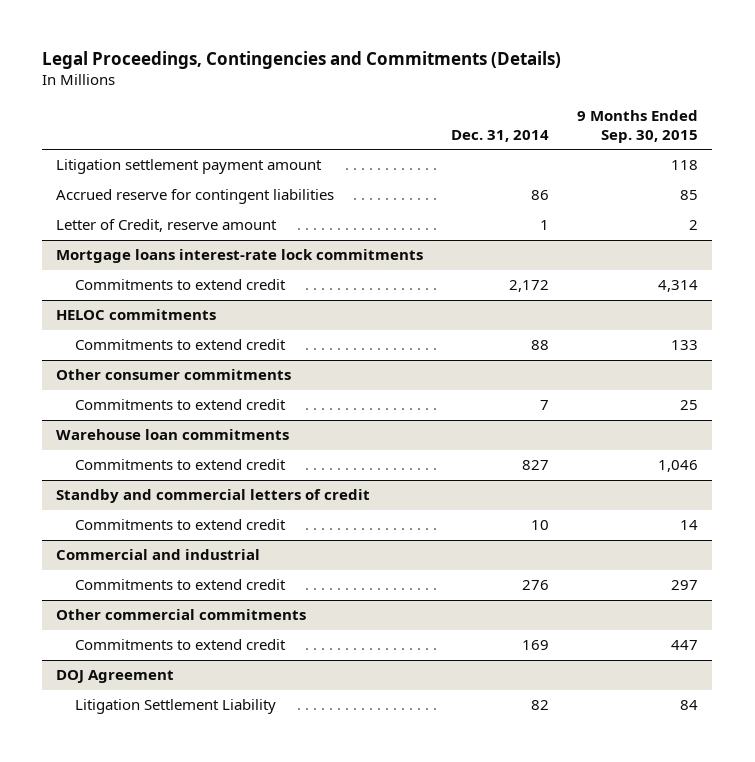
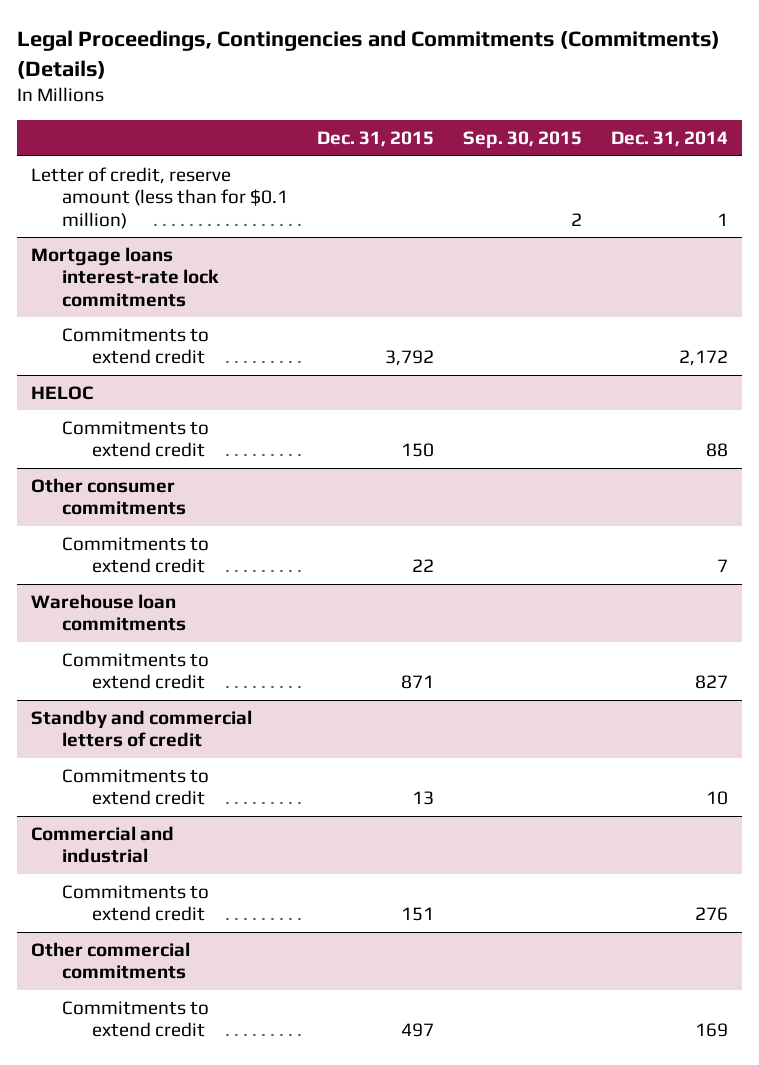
- Legal Proceedings, Contingencies and Commitments (Details)
+ Legal Proceedings, Contingencies and Commitments (Commitments) (Details)
- | Dec. 31, 2014 | 9 Months Ended Sep. 30, 2015
+ | Dec. 31, 2015 | Sep. 30, 2015 | Dec. 31, 2014
- Litigation settlement payment amount | | 118
- Accrued reserve for contingent liabilities | 86 | 85
- Letter of Credit, reserve amount | 1 | 2
+ Letter of credit, reserve amount (less than for $0.1 million) | | 2 | 1
- HELOC commitments
+ HELOC
- DOJ Agreement
- Litigation Settlement Liability | 82 | 84

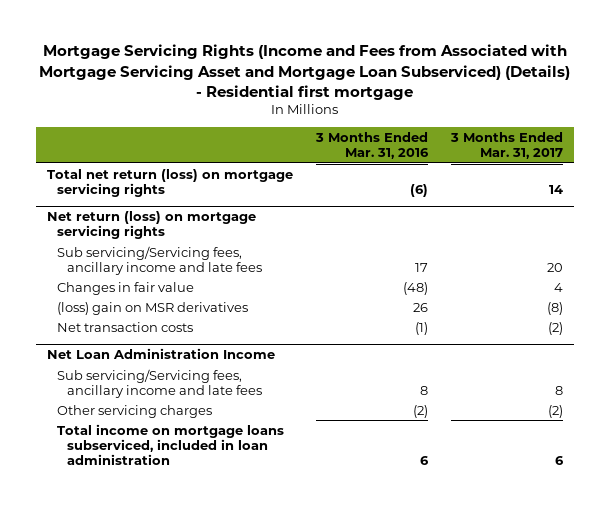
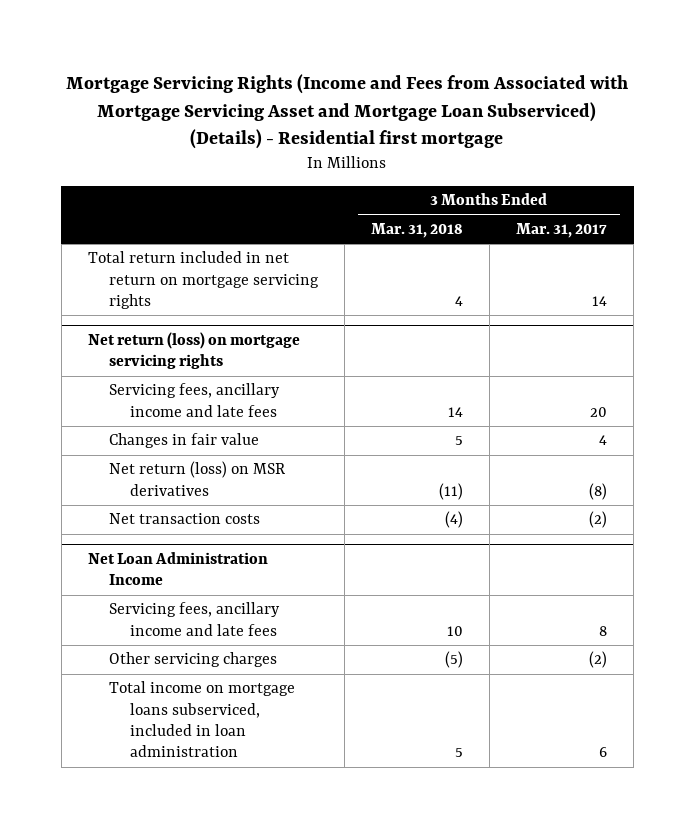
- | 3 Months Ended Mar. 31, 2016 | 3 Months Ended Mar. 31, 2017
+ | 3 Months Ended Mar. 31, 2018 | 3 Months Ended Mar. 31, 2017
- Total net return (loss) on mortgage servicing rights | (6) | 14
+ Total return included in net return on mortgage servicing rights | 4 | 14
@ Net return (loss) on mortgage servicing rights
- Sub servicing/Servicing fees, ancillary income and late fees | 17 | 20
+ Servicing fees, ancillary income and late fees | 14 | 20
- (loss) gain on MSR derivatives | 26 | (8)
+ Net return (loss) on MSR derivatives | (11) | (8)
@ Net Loan Administration Income
- Sub servicing/Servicing fees, ancillary income and late fees | 8 | 8
+ Servicing fees, ancillary income and late fees | 10 | 8

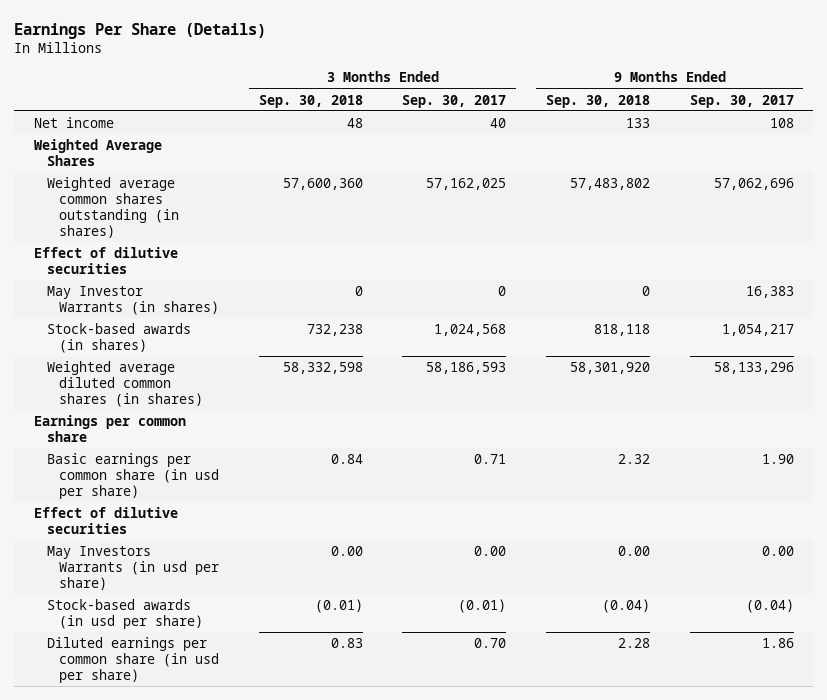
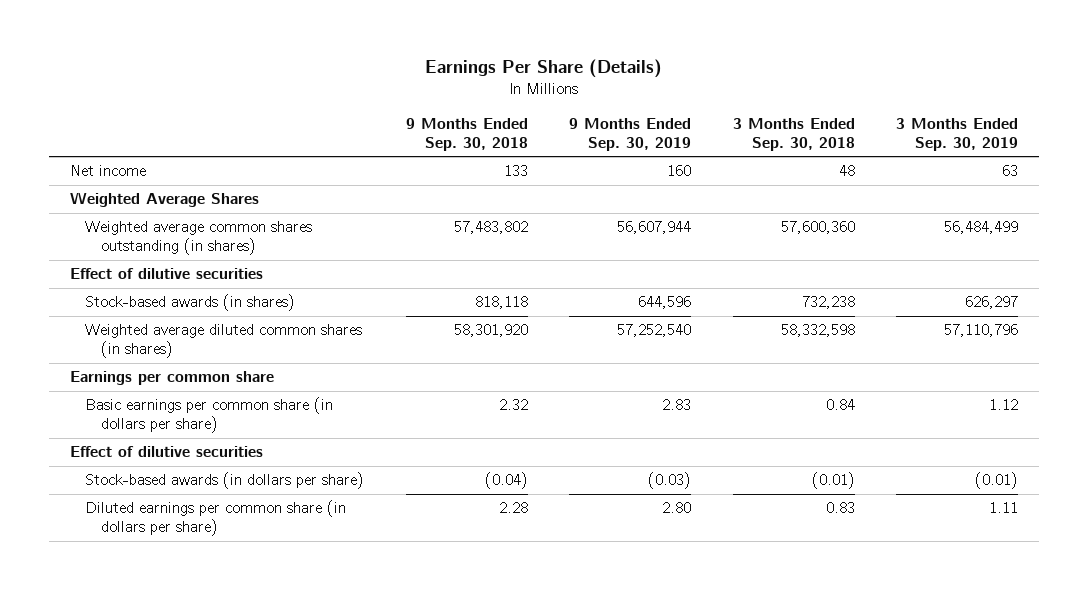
- | 3 Months Ended Sep. 30, 2018 | 3 Months Ended Sep. 30, 2017 | 9 Months Ended Sep. 30, 2018 | 9 Months Ended Sep. 30, 2017
+ | 9 Months Ended Sep. 30, 2018 | 9 Months Ended Sep. 30, 2019 | 3 Months Ended Sep. 30, 2018 | 3 Months Ended Sep. 30, 2019
- May Investor Warrants (in shares) | 0 | 0 | 0 | 16,383
- Basic earnings per common share (in usd per share) | 0.84 | 0.71 | 2.32 | 1.90
+ Basic earnings per common share (in dollars per share) | 2.32 | 2.83 | 0.84 | 1.12
- May Investors Warrants (in usd per share) | 0.00 | 0.00 | 0.00 | 0.00
- Stock-based awards (in usd per share) | (0.01) | (0.01) | (0.04) | (0.04)
- Diluted earnings per common share (in usd per share) | 0.83 | 0.70 | 2.28 | 1.86
+ Stock-based awards (in dollars per share) | (0.04) | (0.03) | (0.01) | (0.01)
+ Diluted earnings per common share (in dollars per share) | 2.28 | 2.80 | 0.83 | 1.11

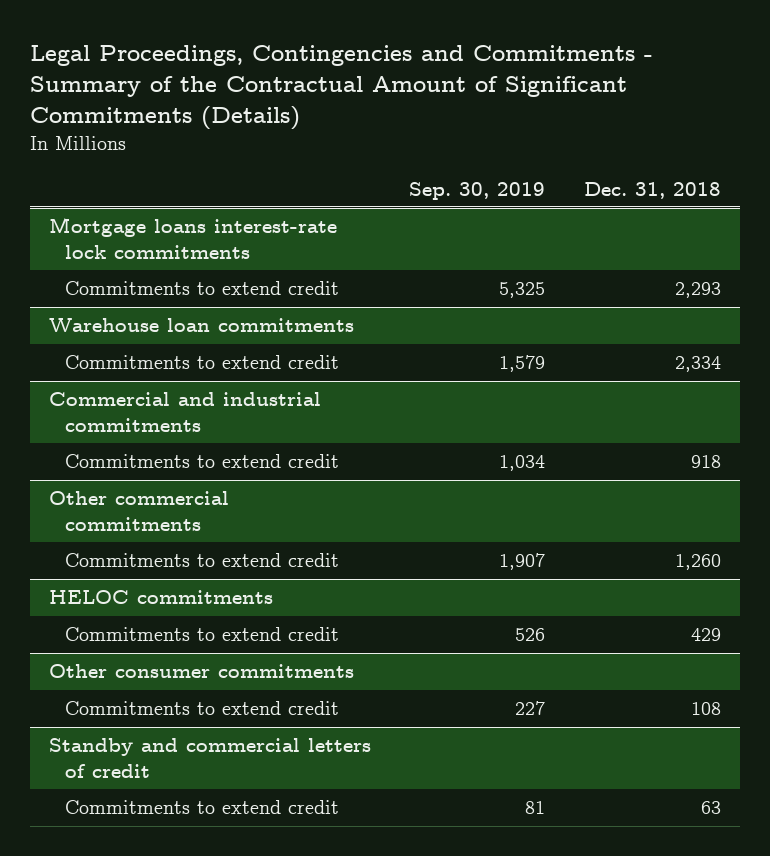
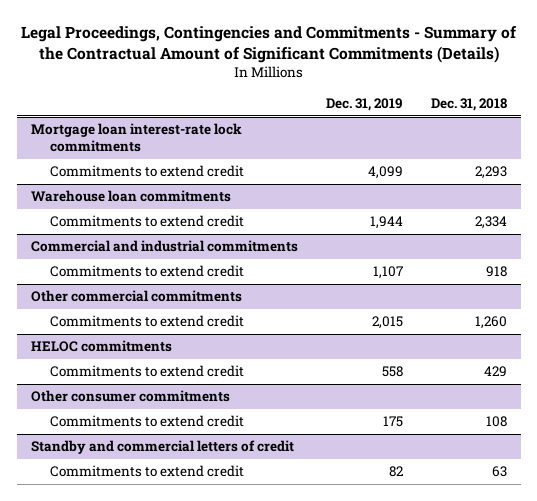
- | Sep. 30, 2019 | Dec. 31, 2018
+ | Dec. 31, 2019 | Dec. 31, 2018
- Mortgage loans interest-rate lock commitments
+ Mortgage loan interest-rate lock commitments

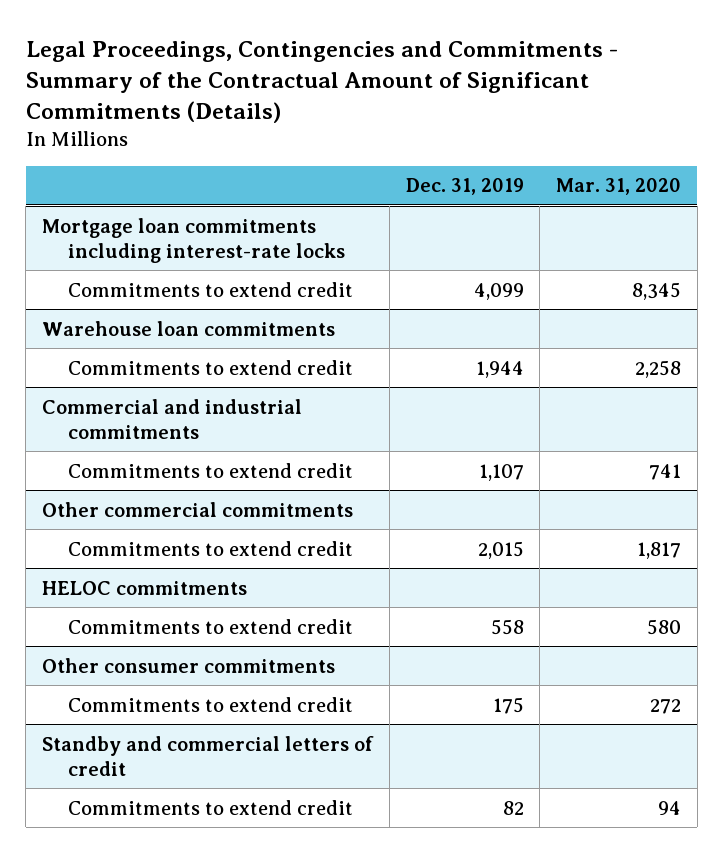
- | Dec. 31, 2019 | Dec. 31, 2018
+ | Dec. 31, 2019 | Mar. 31, 2020
- Mortgage loan interest-rate lock commitments
+ Mortgage loan commitments including interest-rate locks

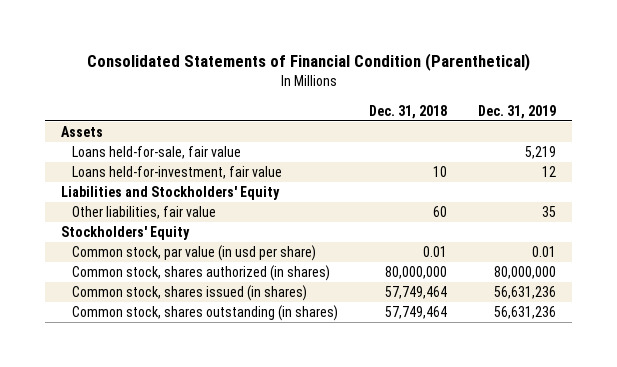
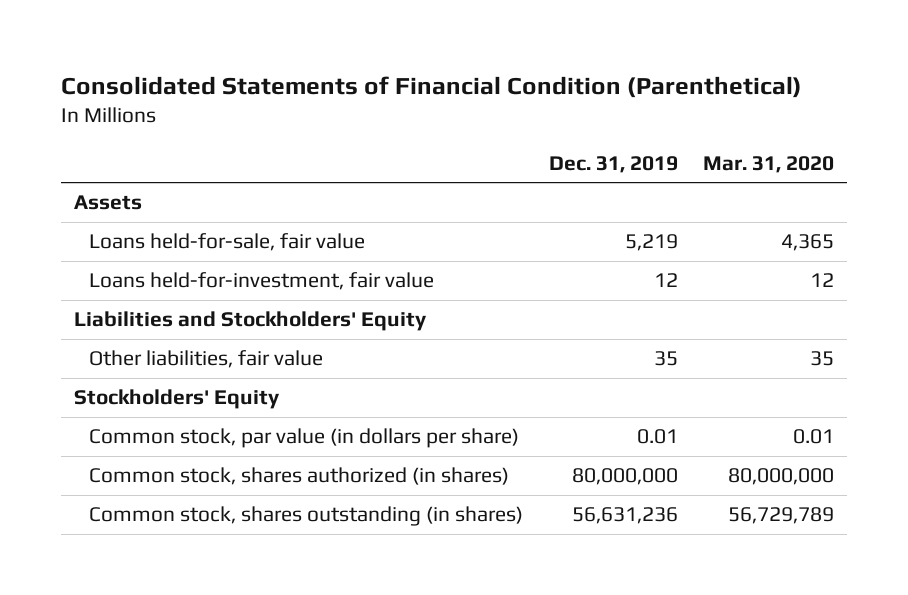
- | Dec. 31, 2018 | Dec. 31, 2019
+ | Dec. 31, 2019 | Mar. 31, 2020
- Common stock, par value (in usd per share) | 0.01 | 0.01
+ Common stock, par value (in dollars per share) | 0.01 | 0.01
- Common stock, shares issued (in shares) | 57,749,464 | 56,631,236

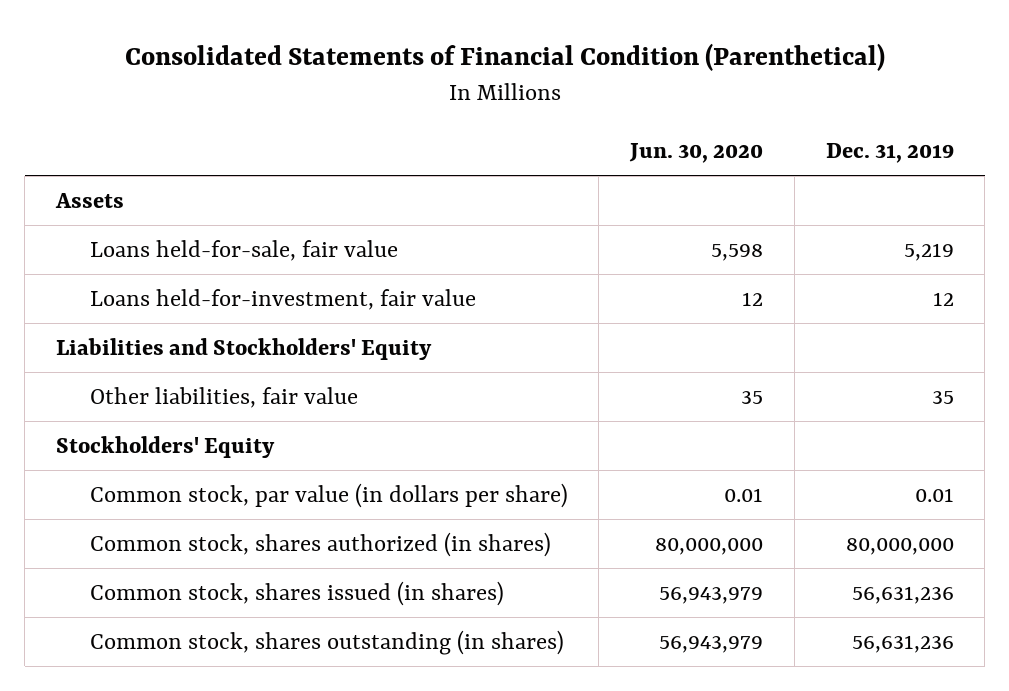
- | Dec. 31, 2019 | Mar. 31, 2020
+ | Jun. 30, 2020 | Dec. 31, 2019
+ Common stock, shares issued (in shares) | 56,943,979 | 56,631,236

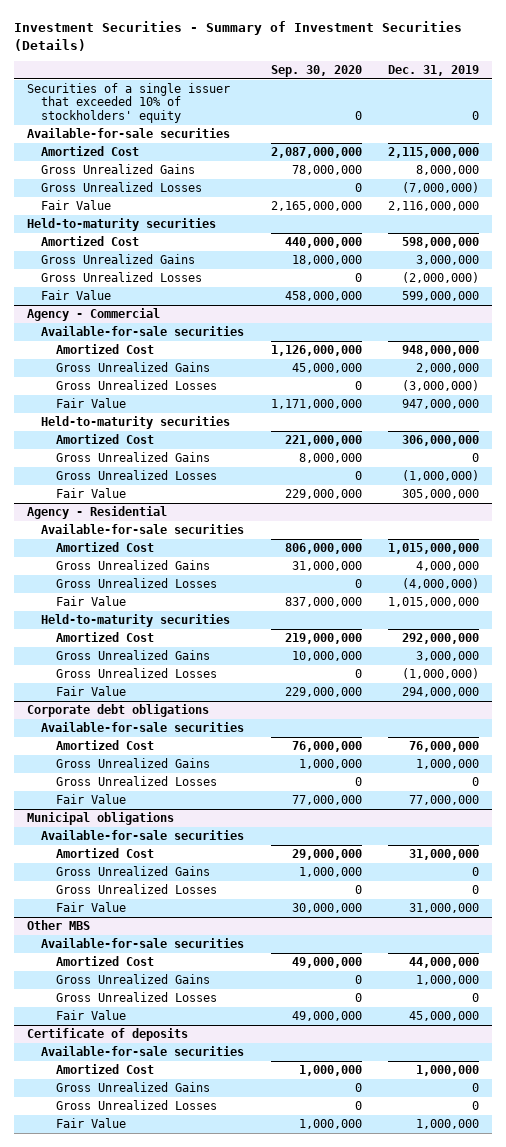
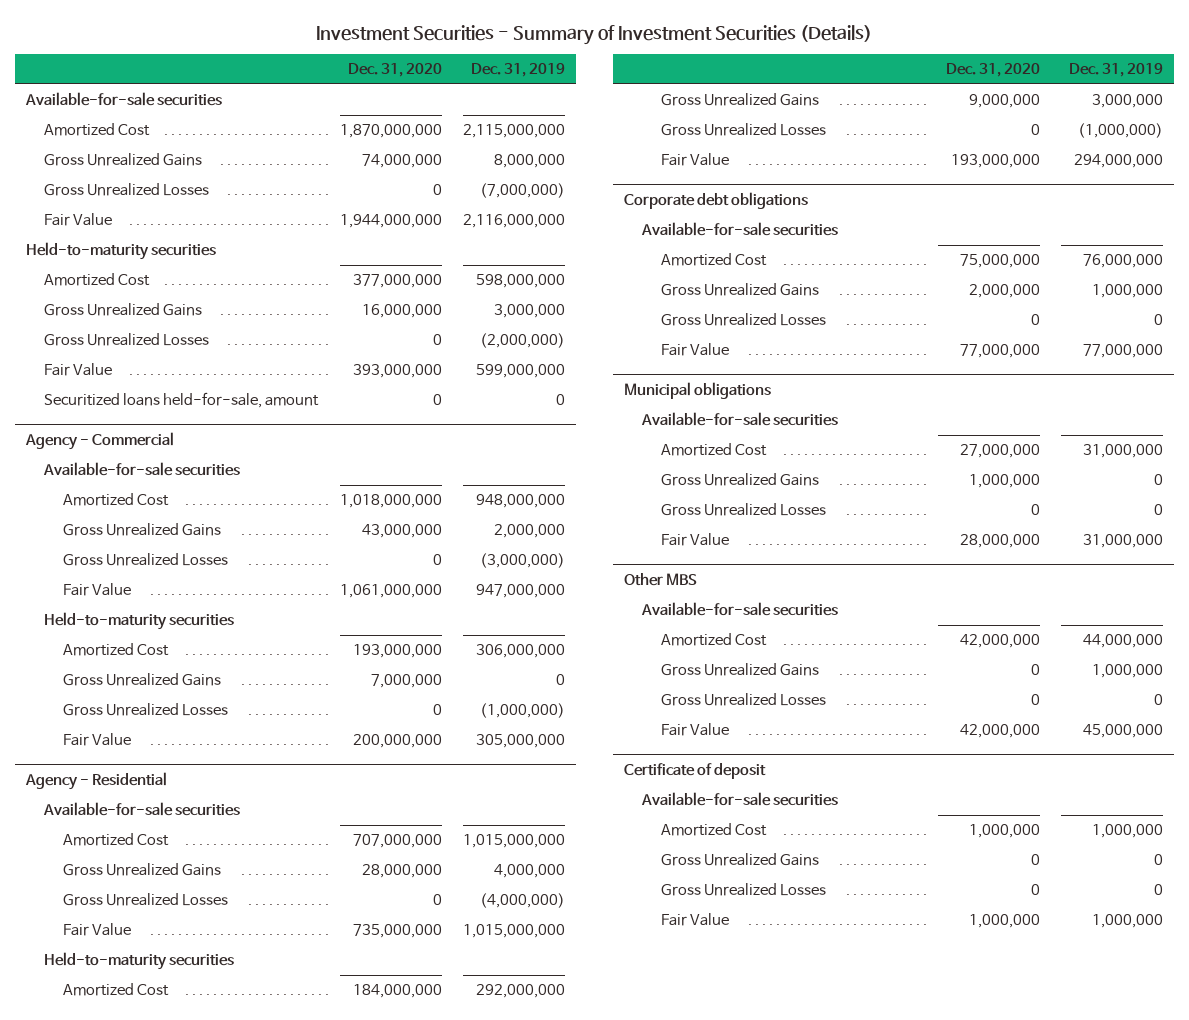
- | Sep. 30, 2020 | Dec. 31, 2019
+ | Dec. 31, 2020 | Dec. 31, 2019
- Securities of a single issuer that exceeded 10% of stockholders' equity | 0 | 0
+ Securitized loans held-for-sale, amount | 0 | 0
- Certificate of deposits
+ Certificate of deposit

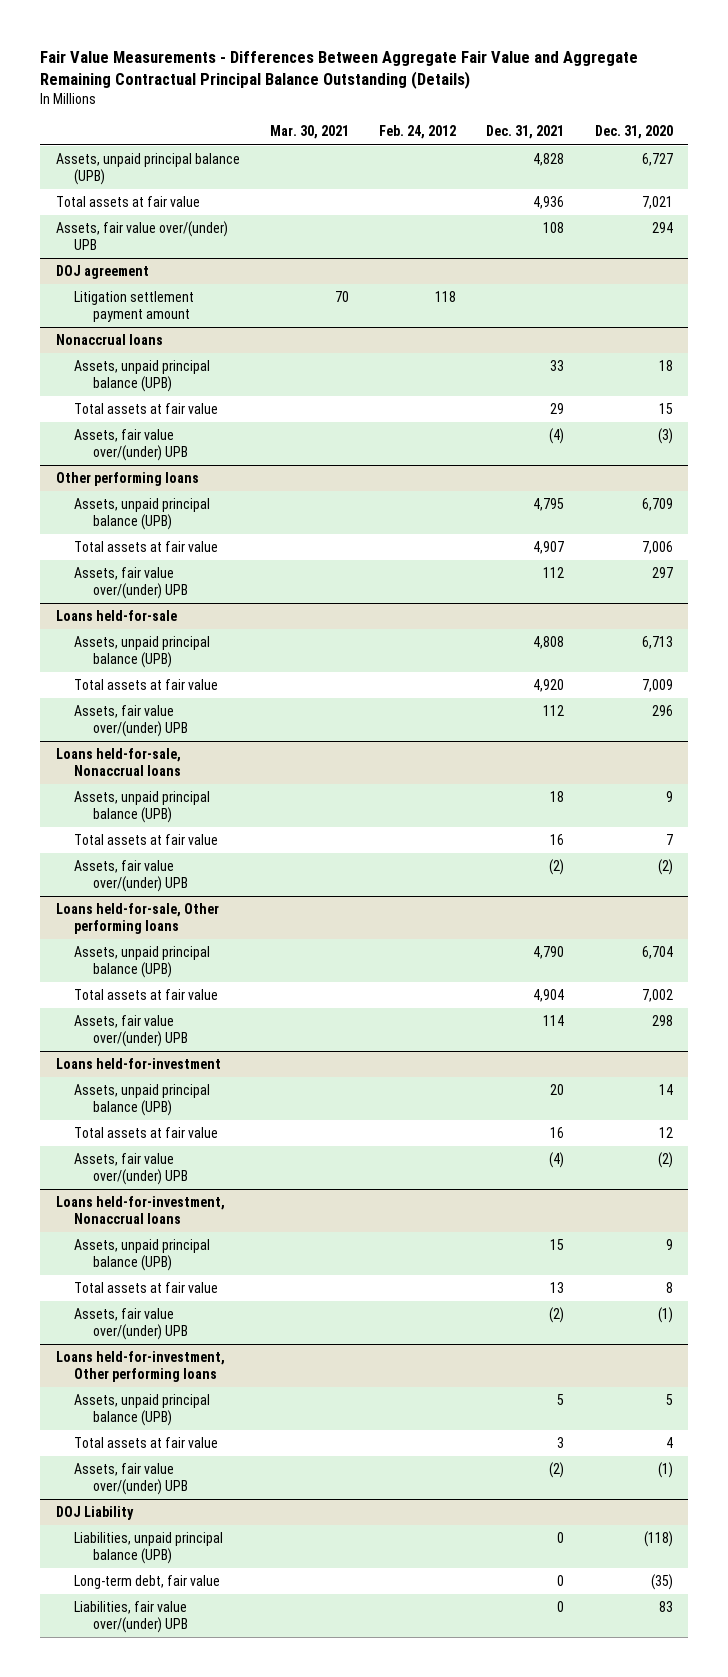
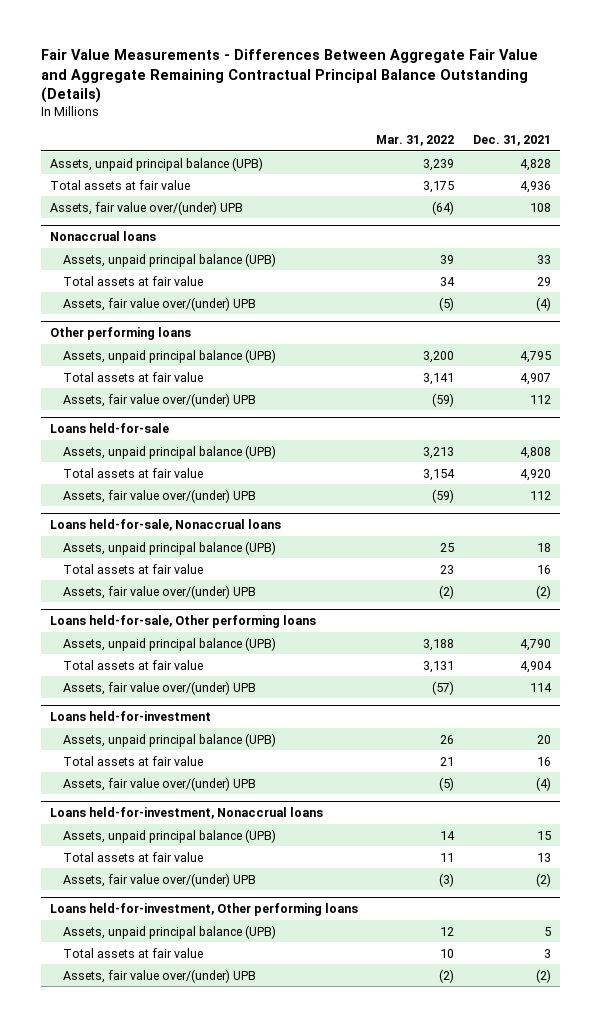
- | Mar. 30, 2021 | Feb. 24, 2012 | Dec. 31, 2021 | Dec. 31, 2020
+ | Mar. 31, 2022 | Dec. 31, 2021
- DOJ agreement
- Litigation settlement payment amount | 70 | 118 | |
- DOJ Liability
- Liabilities, unpaid principal balance (UPB) | | | 0 | (118)
- Long-term debt, fair value | | | 0 | (35)
- Liabilities, fair value over/(under) UPB | | | 0 | 83

